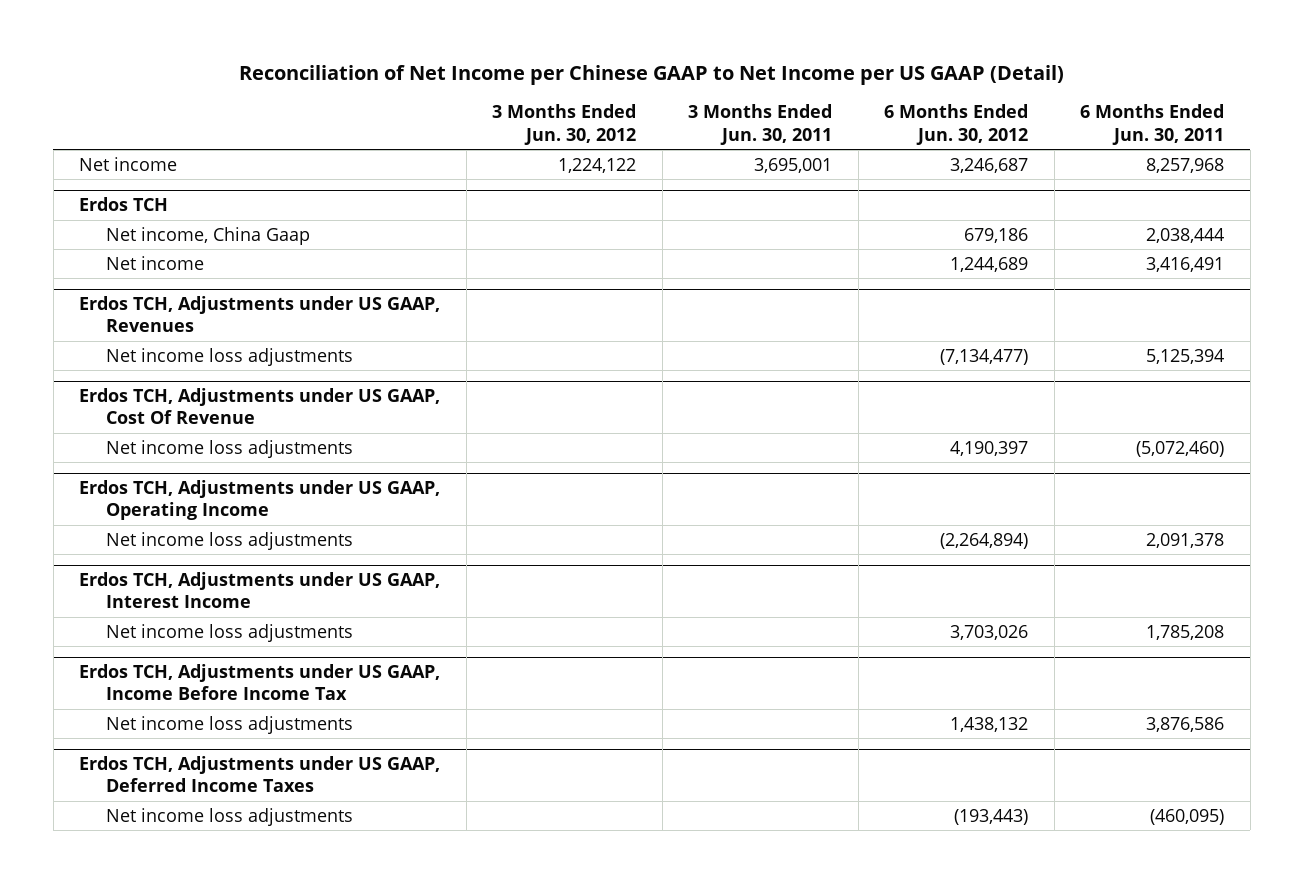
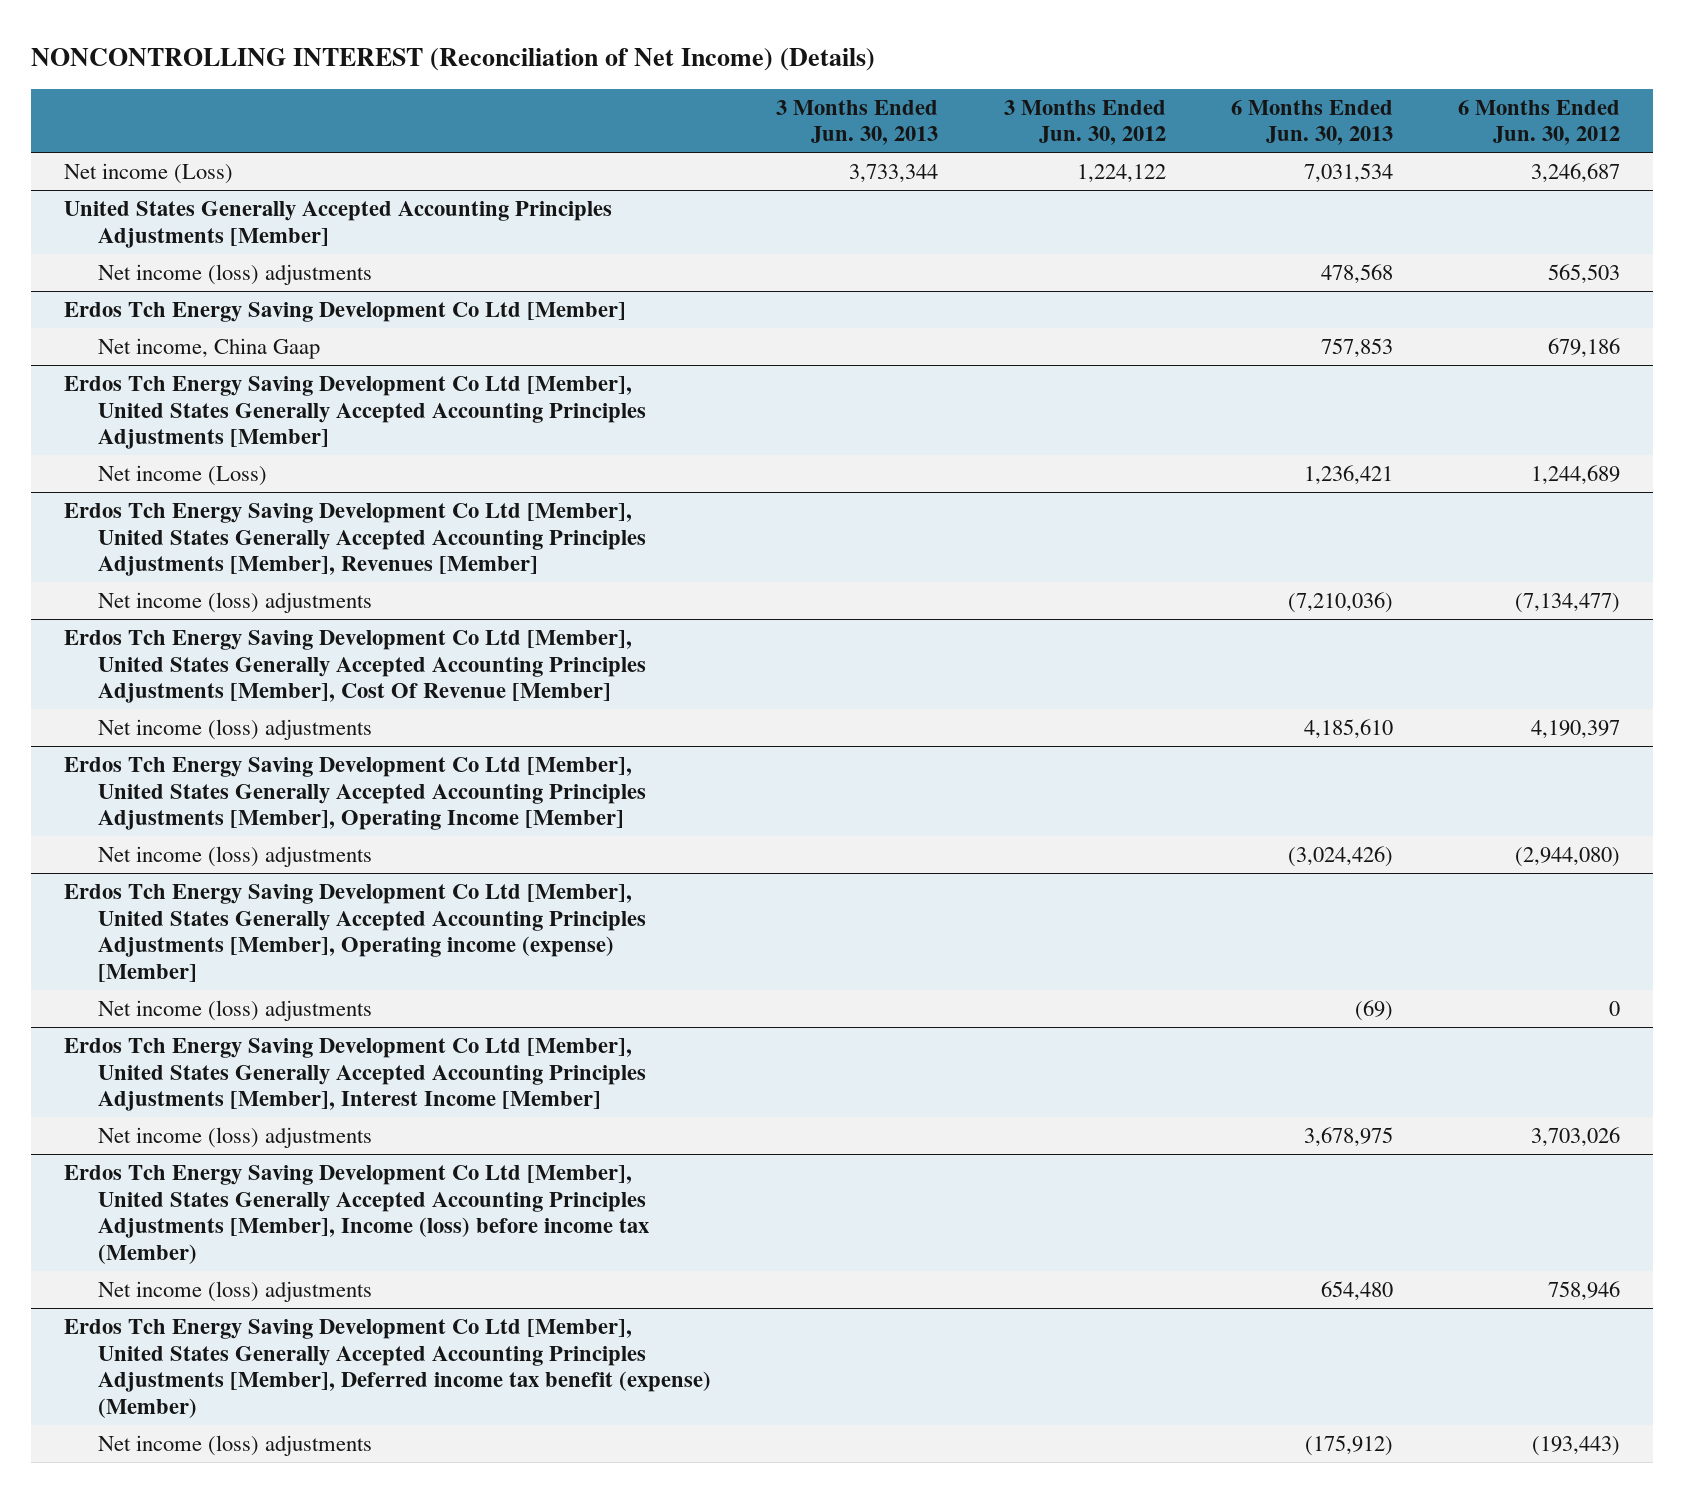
- Reconciliation of Net Income per Chinese GAAP to Net Income per US GAAP (Detail)
+ NONCONTROLLING INTEREST (Reconciliation of Net Income) (Details)
- | 3 Months Ended Jun. 30, 2012 | 3 Months Ended Jun. 30, 2011 | 6 Months Ended Jun. 30, 2012 | 6 Months Ended Jun. 30, 2011
+ | 3 Months Ended Jun. 30, 2013 | 3 Months Ended Jun. 30, 2012 | 6 Months Ended Jun. 30, 2013 | 6 Months Ended Jun. 30, 2012
- Net income | 1,224,122 | 3,695,001 | 3,246,687 | 8,257,968
- Erdos TCH
+ Net income (Loss) | 3,733,344 | 1,224,122 | 7,031,534 | 3,246,687
+ United States Generally Accepted Accounting Principles Adjustments [Member]
+ Net income (loss) adjustments | | | 478,568 | 565,503
+ Erdos Tch Energy Saving Development Co Ltd [Member]
- Net income | | | 1,244,689 | 3,416,491
- Erdos TCH, Adjustments under US GAAP, Revenues
- Net income loss adjustments | | | (7,134,477) | 5,125,394
- Erdos TCH, Adjustments under US GAAP, Cost Of Revenue
- Net income loss adjustments | | | 4,190,397 | (5,072,460)
- Erdos TCH, Adjustments under US GAAP, Operating Income
- Net income loss adjustments | | | (2,264,894) | 2,091,378
- Erdos TCH, Adjustments under US GAAP, Interest Income
- Net income loss adjustments | | | 3,703,026 | 1,785,208
- Erdos TCH, Adjustments under US GAAP, Income Before Income Tax
- Net income loss adjustments | | | 1,438,132 | 3,876,586
- Erdos TCH, Adjustments under US GAAP, Deferred Income Taxes
- Net income loss adjustments | | | (193,443) | (460,095)
+ Erdos Tch Energy Saving Development Co Ltd [Member], United States Generally Accepted Accounting Principles Adjustments [Member]
+ Net income (Loss) | | | 1,236,421 | 1,244,689
+ Erdos Tch Energy Saving Development Co Ltd [Member], United States Generally Accepted Accounting Principles Adjustments [Member], Revenues [Member]
+ Net income (loss) adjustments | | | (7,210,036) | (7,134,477)
+ Erdos Tch Energy Saving Development Co Ltd [Member], United States Generally Accepted Accounting Principles Adjustments [Member], Cost Of Revenue [Member]
+ Net income (loss) adjustments | | | 4,185,610 | 4,190,397
+ Erdos Tch Energy Saving Development Co Ltd [Member], United States Generally Accepted Accounting Principles Adjustments [Member], Operating Income [Member]
+ Net income (loss) adjustments | | | (3,024,426) | (2,944,080)
+ Erdos Tch Energy Saving Development Co Ltd [Member], United States Generally Accepted Accounting Principles Adjustments [Member], Operating income (expense) [Member]
+ Net income (loss) adjustments | | | (69) | 0
+ Erdos Tch Energy Saving Development Co Ltd [Member], United States Generally Accepted Accounting Principles Adjustments [Member], Interest Income [Member]
+ Net income (loss) adjustments | | | 3,678,975 | 3,703,026
+ Erdos Tch Energy Saving Development Co Ltd [Member], United States Generally Accepted Accounting Principles Adjustments [Member], Income (loss) before income tax (Member)
+ Net income (loss) adjustments | | | 654,480 | 758,946
+ Erdos Tch Energy Saving Development Co Ltd [Member], United States Generally Accepted Accounting Principles Adjustments [Member], Deferred income tax benefit (expense) (Member)
+ Net income (loss) adjustments | | | (175,912) | (193,443)

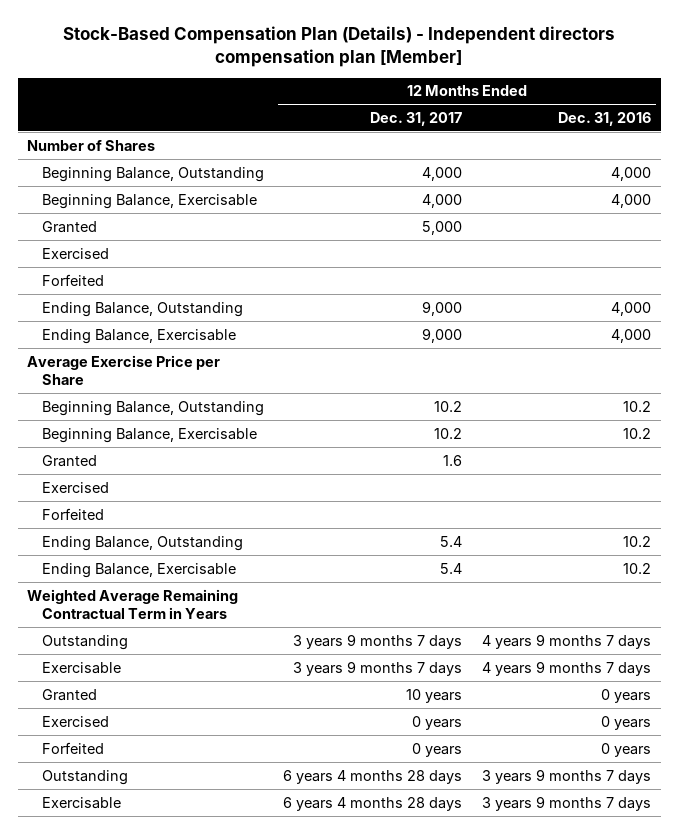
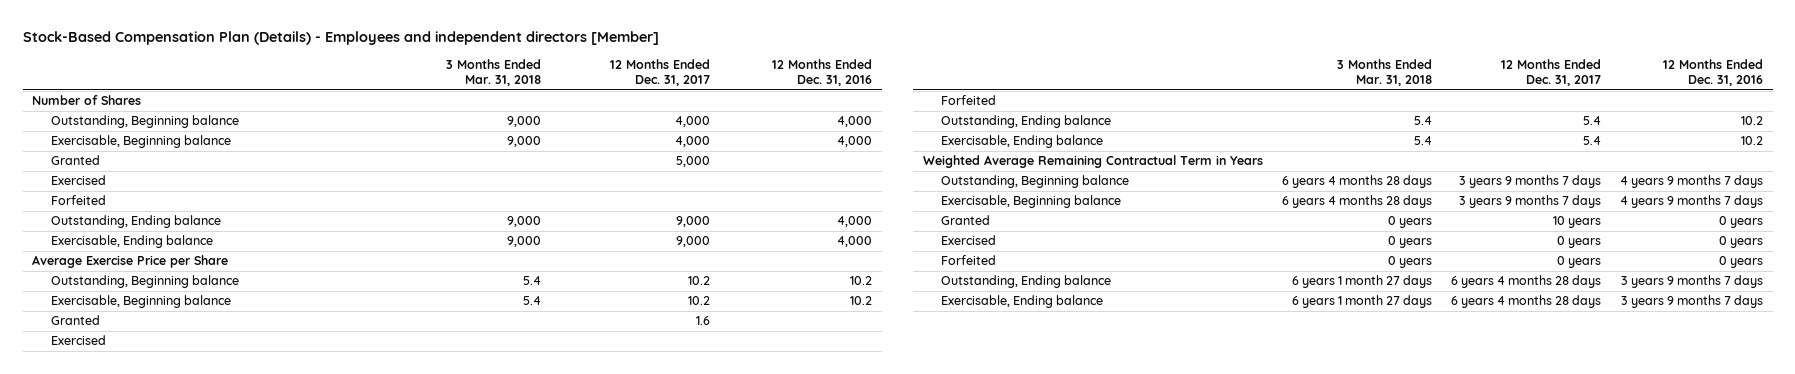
- Stock-Based Compensation Plan (Details) - Independent directors compensation plan [Member]
+ Stock-Based Compensation Plan (Details) - Employees and independent directors [Member]
- | 12 Months Ended Dec. 31, 2017 | 12 Months Ended Dec. 31, 2016
+ | 3 Months Ended Mar. 31, 2018 | 12 Months Ended Dec. 31, 2017 | 12 Months Ended Dec. 31, 2016
- Beginning Balance, Outstanding | 4,000 | 4,000
- Beginning Balance, Exercisable | 4,000 | 4,000
+ Outstanding, Beginning balance | 9,000 | 4,000 | 4,000
+ Exercisable, Beginning balance | 9,000 | 4,000 | 4,000
- Ending Balance, Outstanding | 9,000 | 4,000
- Ending Balance, Exercisable | 9,000 | 4,000
+ Outstanding, Ending balance | 9,000 | 9,000 | 4,000
+ Exercisable, Ending balance | 9,000 | 9,000 | 4,000
- Beginning Balance, Outstanding | 10.2 | 10.2
- Beginning Balance, Exercisable | 10.2 | 10.2
+ Outstanding, Beginning balance | 5.4 | 10.2 | 10.2
+ Exercisable, Beginning balance | 5.4 | 10.2 | 10.2
- Ending Balance, Outstanding | 5.4 | 10.2
- Ending Balance, Exercisable | 5.4 | 10.2
+ Outstanding, Ending balance | 5.4 | 5.4 | 10.2
+ Exercisable, Ending balance | 5.4 | 5.4 | 10.2
- Outstanding | 3 years 9 months 7 days | 4 years 9 months 7 days
- Exercisable | 3 years 9 months 7 days | 4 years 9 months 7 days
+ Outstanding, Beginning balance | 6 years 4 months 28 days | 3 years 9 months 7 days | 4 years 9 months 7 days
+ Exercisable, Beginning balance | 6 years 4 months 28 days | 3 years 9 months 7 days | 4 years 9 months 7 days
- Outstanding | 6 years 4 months 28 days | 3 years 9 months 7 days
- Exercisable | 6 years 4 months 28 days | 3 years 9 months 7 days
+ Outstanding, Ending balance | 6 years 1 month 27 days | 6 years 4 months 28 days | 3 years 9 months 7 days
+ Exercisable, Ending balance | 6 years 1 month 27 days | 6 years 4 months 28 days | 3 years 9 months 7 days

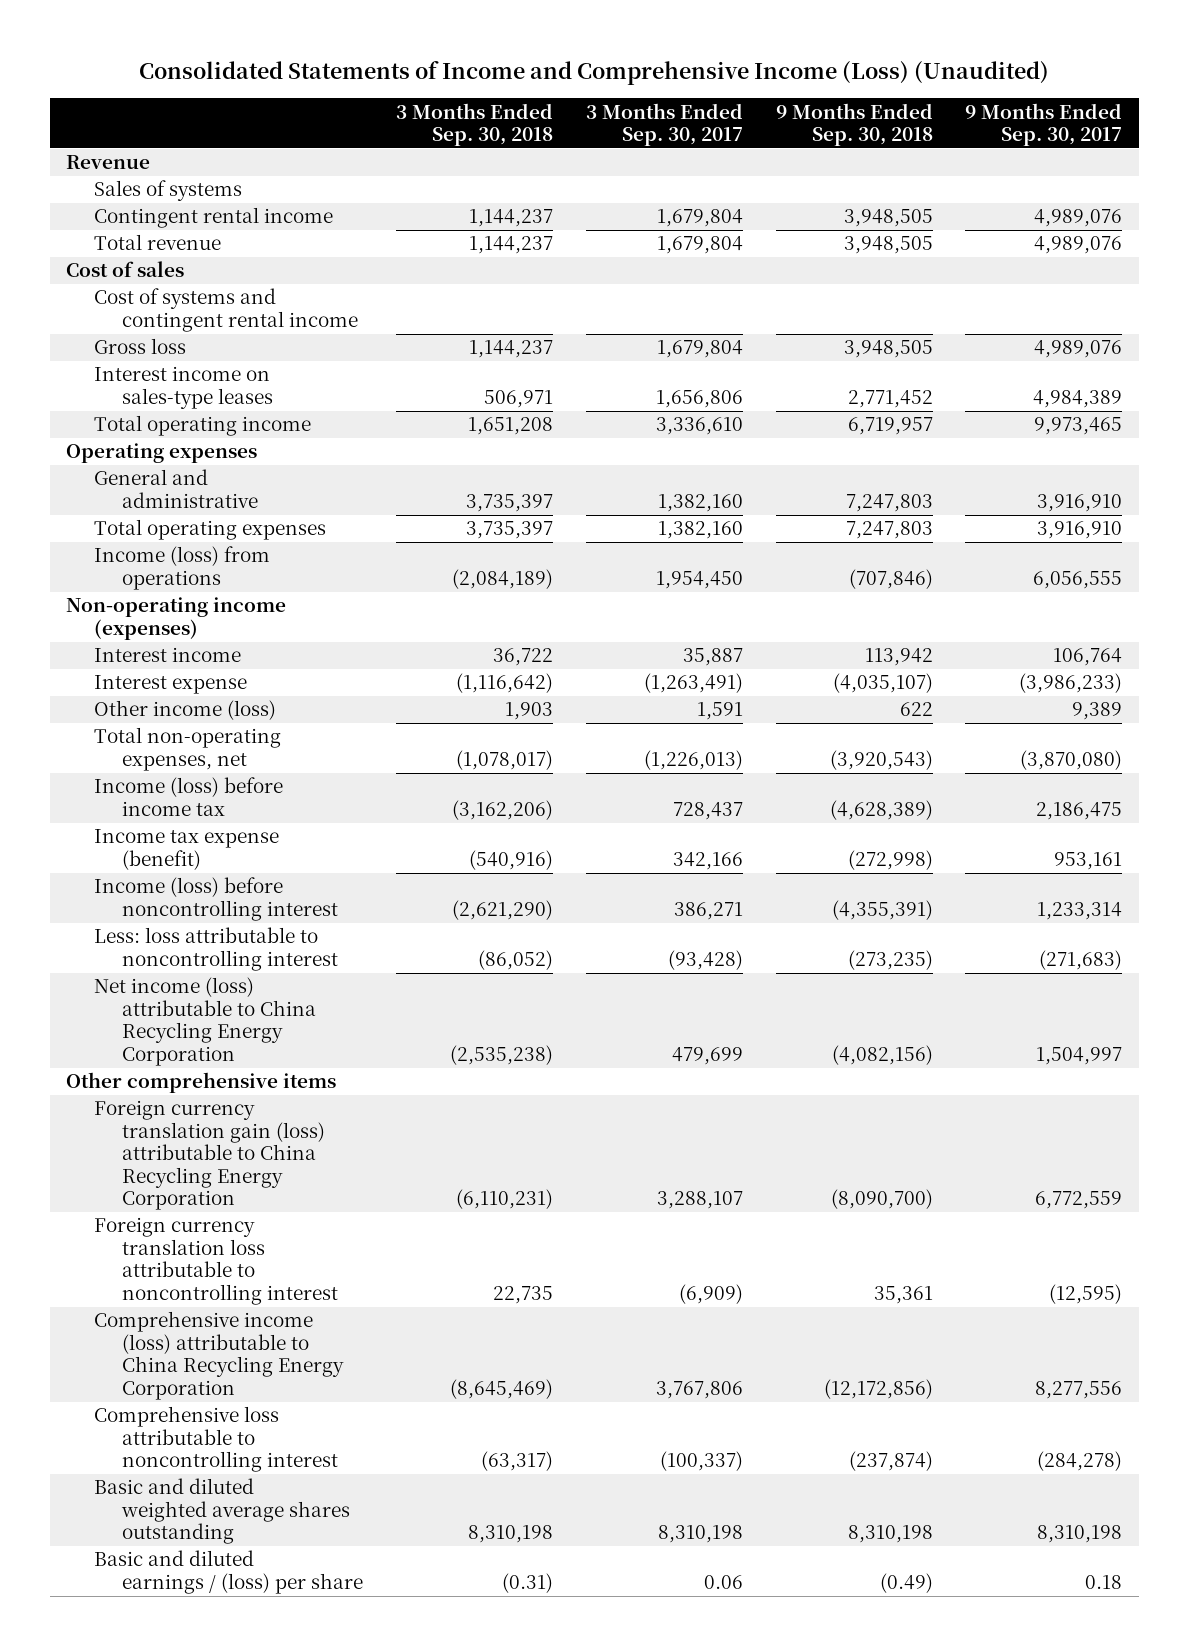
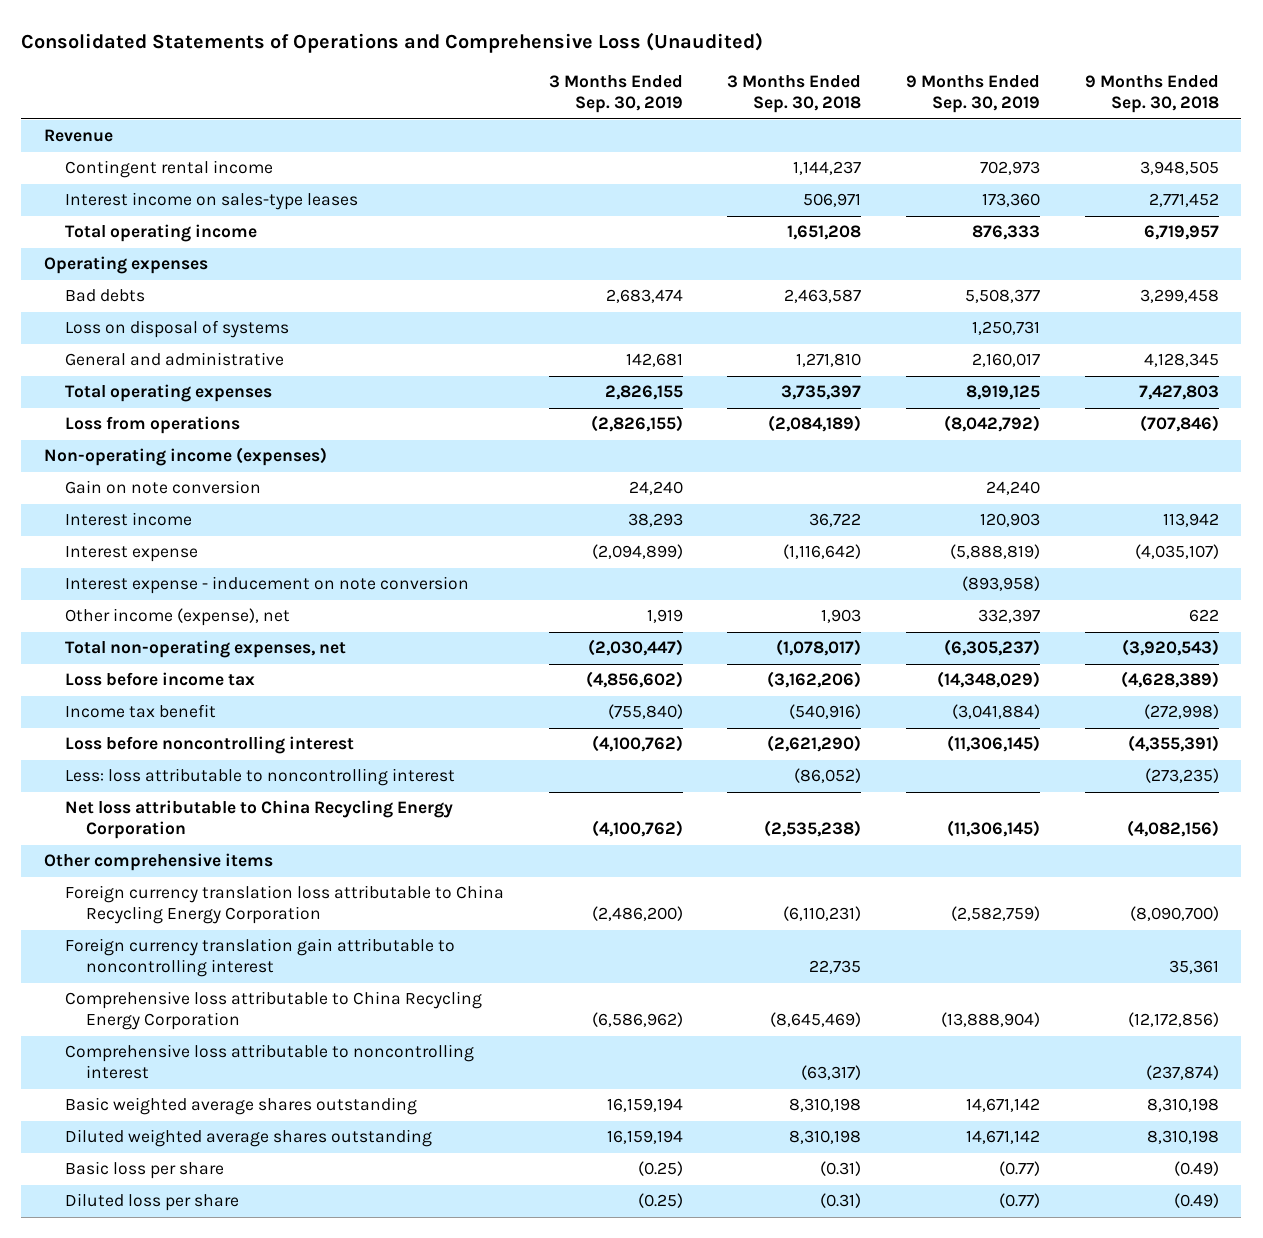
- Consolidated Statements of Income and Comprehensive Income (Loss) (Unaudited)
+ Consolidated Statements of Operations and Comprehensive Loss (Unaudited)
- | 3 Months Ended Sep. 30, 2018 | 3 Months Ended Sep. 30, 2017 | 9 Months Ended Sep. 30, 2018 | 9 Months Ended Sep. 30, 2017
+ | 3 Months Ended Sep. 30, 2019 | 3 Months Ended Sep. 30, 2018 | 9 Months Ended Sep. 30, 2019 | 9 Months Ended Sep. 30, 2018
- Sales of systems
- Total revenue | 1,144,237 | 1,679,804 | 3,948,505 | 4,989,076
- Cost of sales
- Cost of systems and contingent rental income
- Gross loss | 1,144,237 | 1,679,804 | 3,948,505 | 4,989,076
- General and administrative | 3,735,397 | 1,382,160 | 7,247,803 | 3,916,910
- Total operating expenses | 3,735,397 | 1,382,160 | 7,247,803 | 3,916,910
- Income (loss) from operations | (2,084,189) | 1,954,450 | (707,846) | 6,056,555
+ Bad debts | 2,683,474 | 2,463,587 | 5,508,377 | 3,299,458
+ Loss on disposal of systems | | | 1,250,731 |
+ General and administrative | 142,681 | 1,271,810 | 2,160,017 | 4,128,345
+ Total operating expenses | 2,826,155 | 3,735,397 | 8,919,125 | 7,427,803
+ Loss from operations | (2,826,155) | (2,084,189) | (8,042,792) | (707,846)
+ Gain on note conversion | 24,240 | | 24,240 |
- Other income (loss) | 1,903 | 1,591 | 622 | 9,389
+ Interest expense - inducement on note conversion | | | (893,958) |
+ Other income (expense), net | 1,919 | 1,903 | 332,397 | 622
- Income (loss) before income tax | (3,162,206) | 728,437 | (4,628,389) | 2,186,475
- Income tax expense (benefit) | (540,916) | 342,166 | (272,998) | 953,161
- Income (loss) before noncontrolling interest | (2,621,290) | 386,271 | (4,355,391) | 1,233,314
+ Loss before income tax | (4,856,602) | (3,162,206) | (14,348,029) | (4,628,389)
+ Income tax benefit | (755,840) | (540,916) | (3,041,884) | (272,998)
+ Loss before noncontrolling interest | (4,100,762) | (2,621,290) | (11,306,145) | (4,355,391)
- Net income (loss) attributable to China Recycling Energy Corporation | (2,535,238) | 479,699 | (4,082,156) | 1,504,997
+ Net loss attributable to China Recycling Energy Corporation | (4,100,762) | (2,535,238) | (11,306,145) | (4,082,156)
- Foreign currency translation gain (loss) attributable to China Recycling Energy Corporation | (6,110,231) | 3,288,107 | (8,090,700) | 6,772,559
- Foreign currency translation loss attributable to noncontrolling interest | 22,735 | (6,909) | 35,361 | (12,595)
- Comprehensive income (loss) attributable to China Recycling Energy Corporation | (8,645,469) | 3,767,806 | (12,172,856) | 8,277,556
+ Foreign currency translation loss attributable to China Recycling Energy Corporation | (2,486,200) | (6,110,231) | (2,582,759) | (8,090,700)
+ Foreign currency translation gain attributable to noncontrolling interest | | 22,735 | | 35,361
+ Comprehensive loss attributable to China Recycling Energy Corporation | (6,586,962) | (8,645,469) | (13,888,904) | (12,172,856)
- Basic and diluted weighted average shares outstanding | 8,310,198 | 8,310,198 | 8,310,198 | 8,310,198
- Basic and diluted earnings / (loss) per share | (0.31) | 0.06 | (0.49) | 0.18
+ Basic weighted average shares outstanding | 16,159,194 | 8,310,198 | 14,671,142 | 8,310,198
+ Diluted weighted average shares outstanding | 16,159,194 | 8,310,198 | 14,671,142 | 8,310,198
+ Basic loss per share | (0.25) | (0.31) | (0.77) | (0.49)
+ Diluted loss per share | (0.25) | (0.31) | (0.77) | (0.49)

